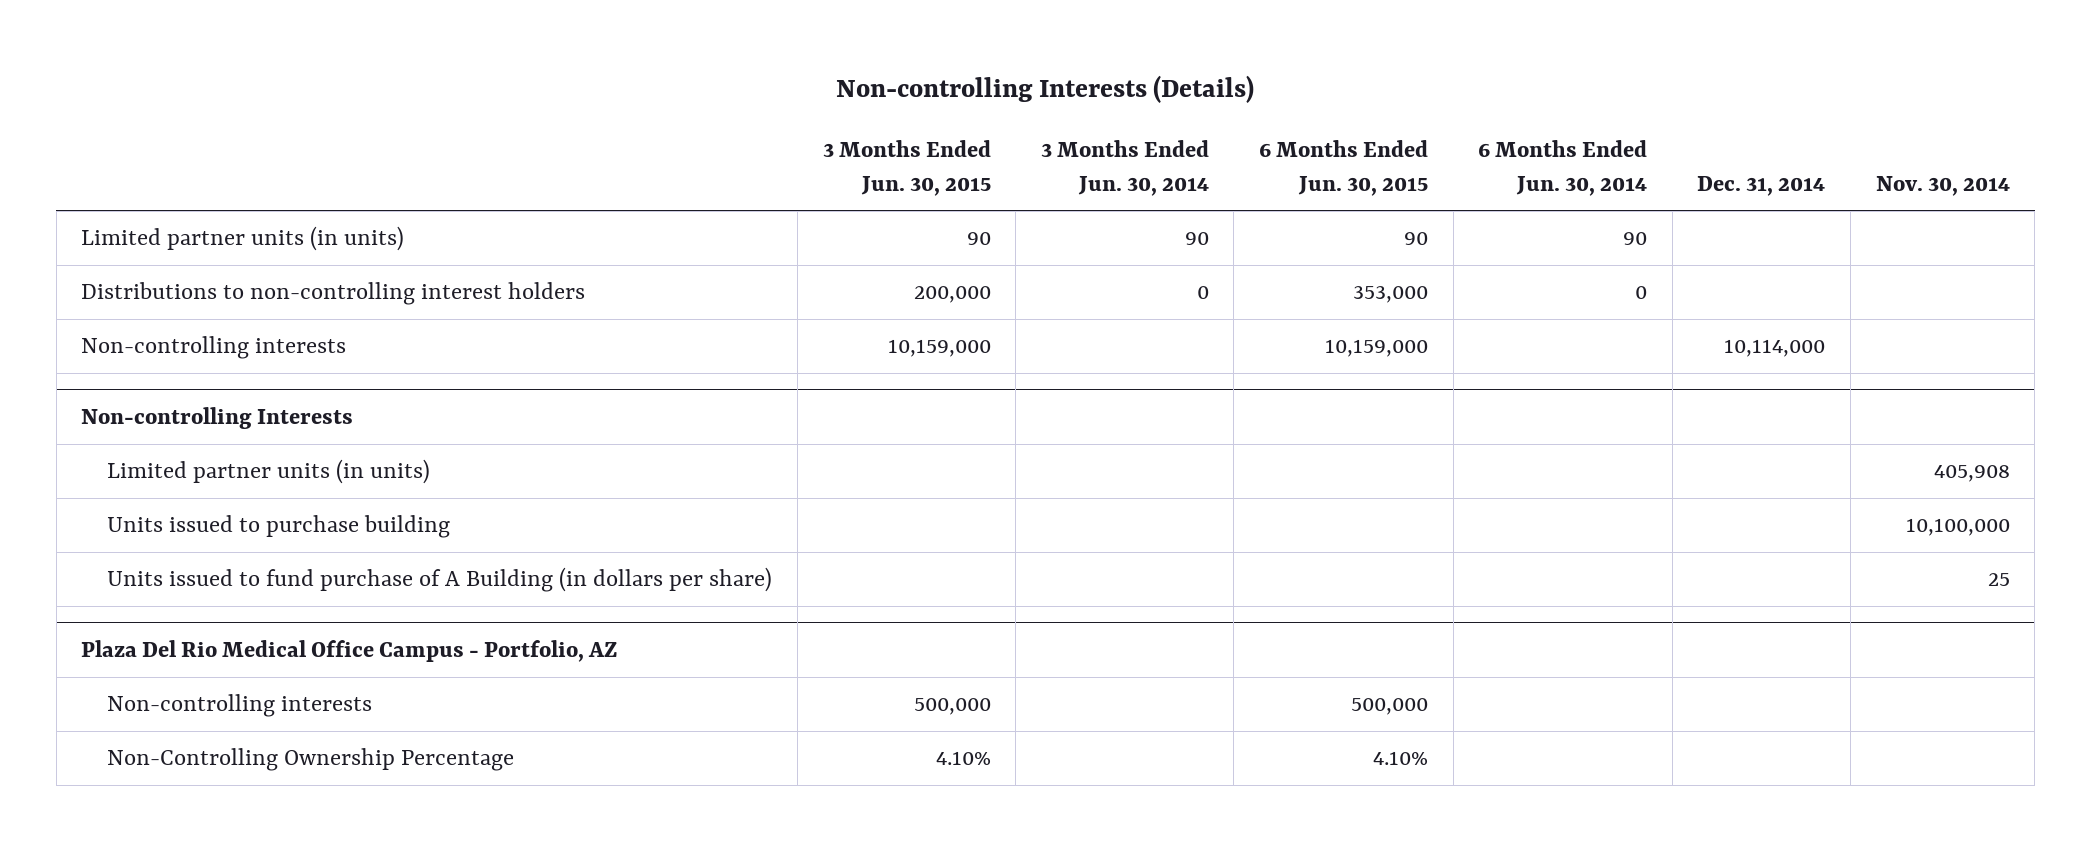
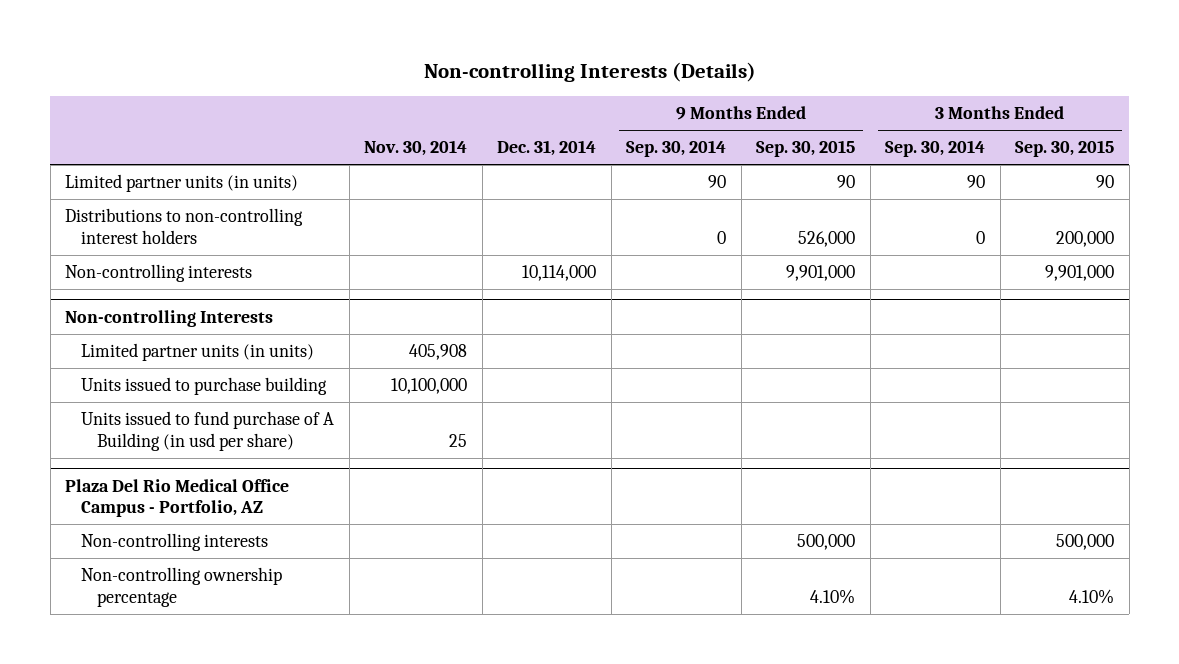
- | 3 Months Ended Jun. 30, 2015 | 3 Months Ended Jun. 30, 2014 | 6 Months Ended Jun. 30, 2015 | 6 Months Ended Jun. 30, 2014 | Dec. 31, 2014 | Nov. 30, 2014
+ | Nov. 30, 2014 | Dec. 31, 2014 | 9 Months Ended Sep. 30, 2014 | 9 Months Ended Sep. 30, 2015 | 3 Months Ended Sep. 30, 2014 | 3 Months Ended Sep. 30, 2015
@ Non-controlling Interests
- Units issued to fund purchase of A Building (in dollars per share) | | | | | | 25
+ Units issued to fund purchase of A Building (in usd per share) | 25 | | | | |
@ Plaza Del Rio Medical Office Campus - Portfolio, AZ
- Non-Controlling Ownership Percentage | 4.10% | | 4.10% | | |
+ Non-controlling ownership percentage | | | | 4.10% | | 4.10%

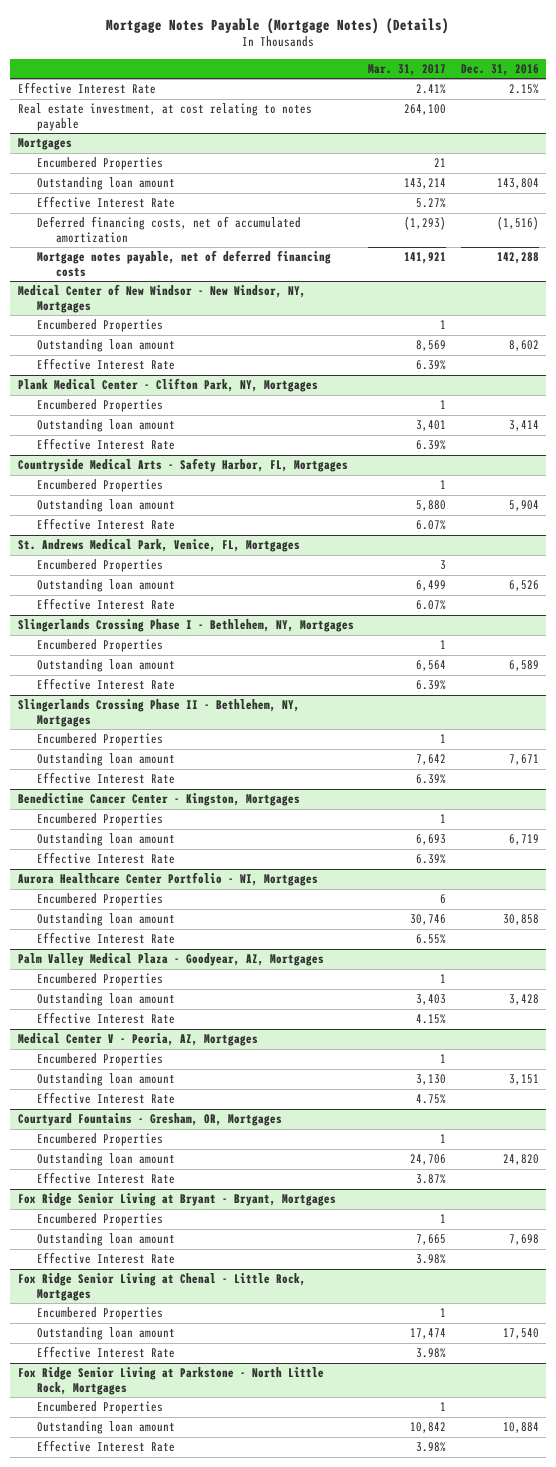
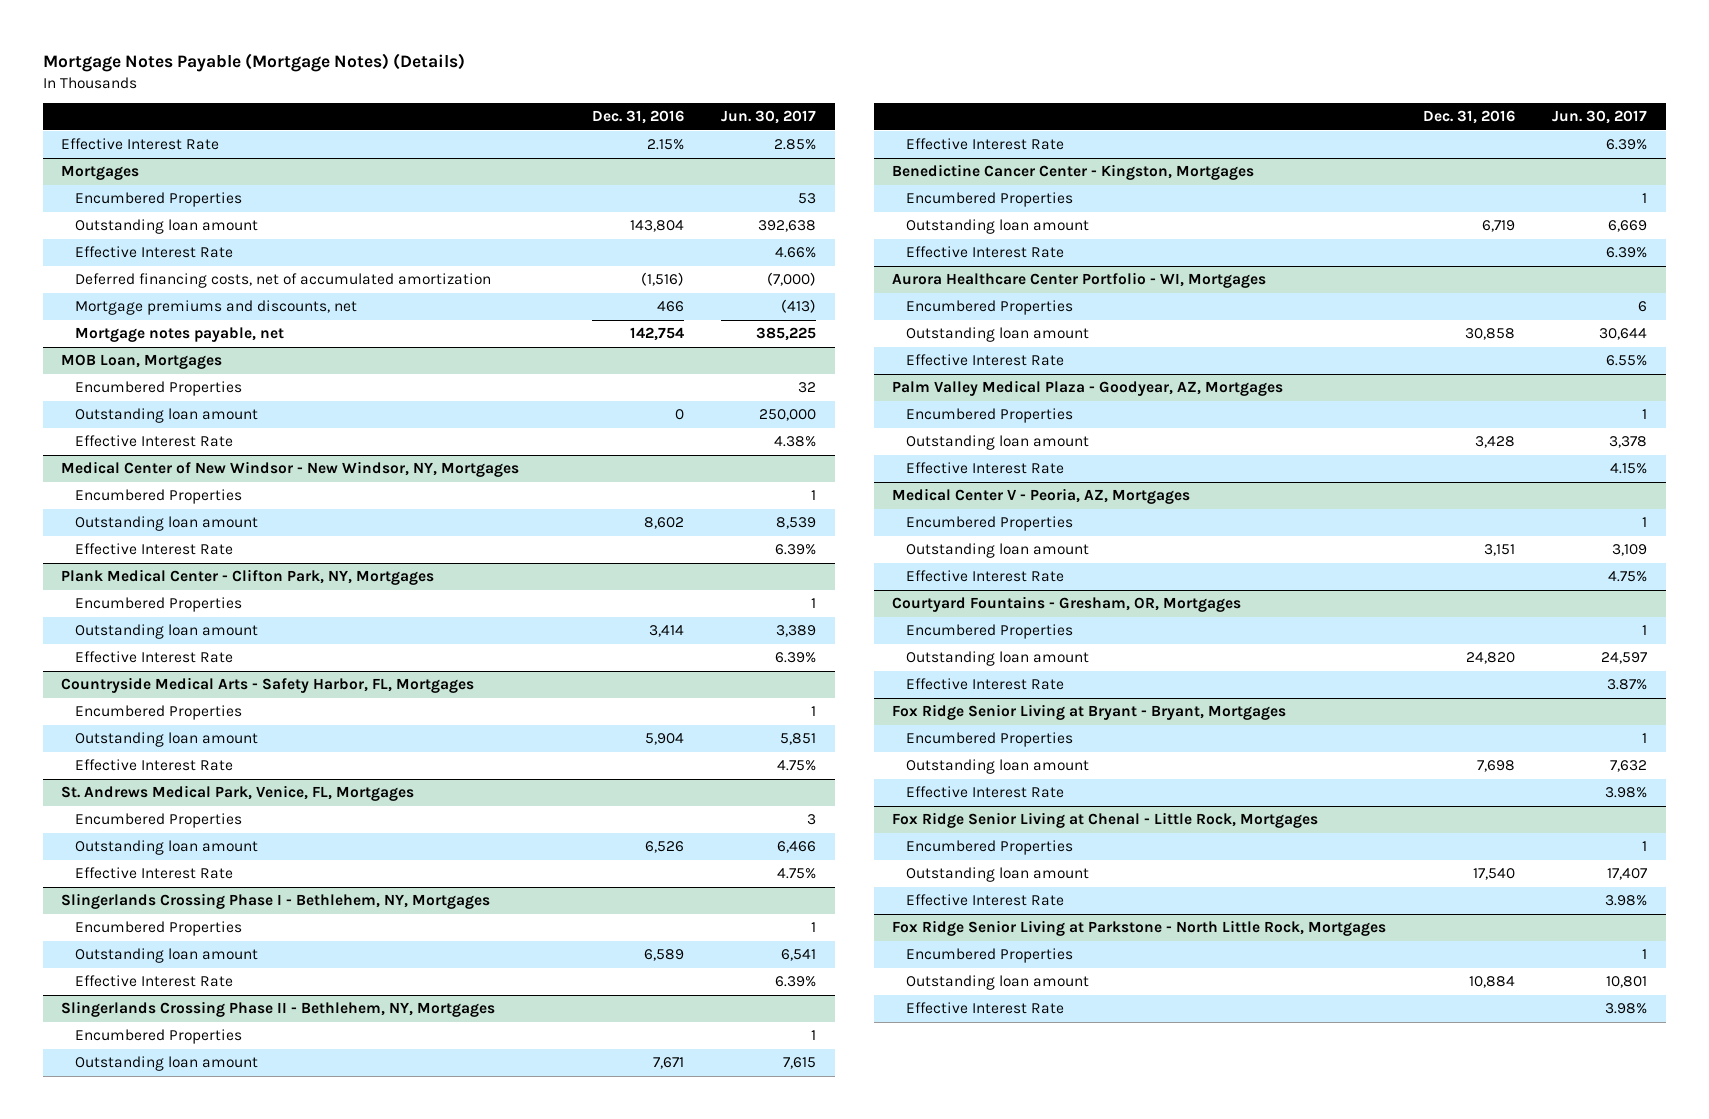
- | Mar. 31, 2017 | Dec. 31, 2016
+ | Dec. 31, 2016 | Jun. 30, 2017
- Real estate investment, at cost relating to notes payable | 264,100 |
@ Mortgages
- Mortgage notes payable, net of deferred financing costs | 141,921 | 142,288
+ Mortgage premiums and discounts, net | 466 | (413)
+ Mortgage notes payable, net | 142,754 | 385,225
+ MOB Loan, Mortgages
+ Encumbered Properties | | 32
+ Outstanding loan amount | 0 | 250,000
+ Effective Interest Rate | | 4.38%

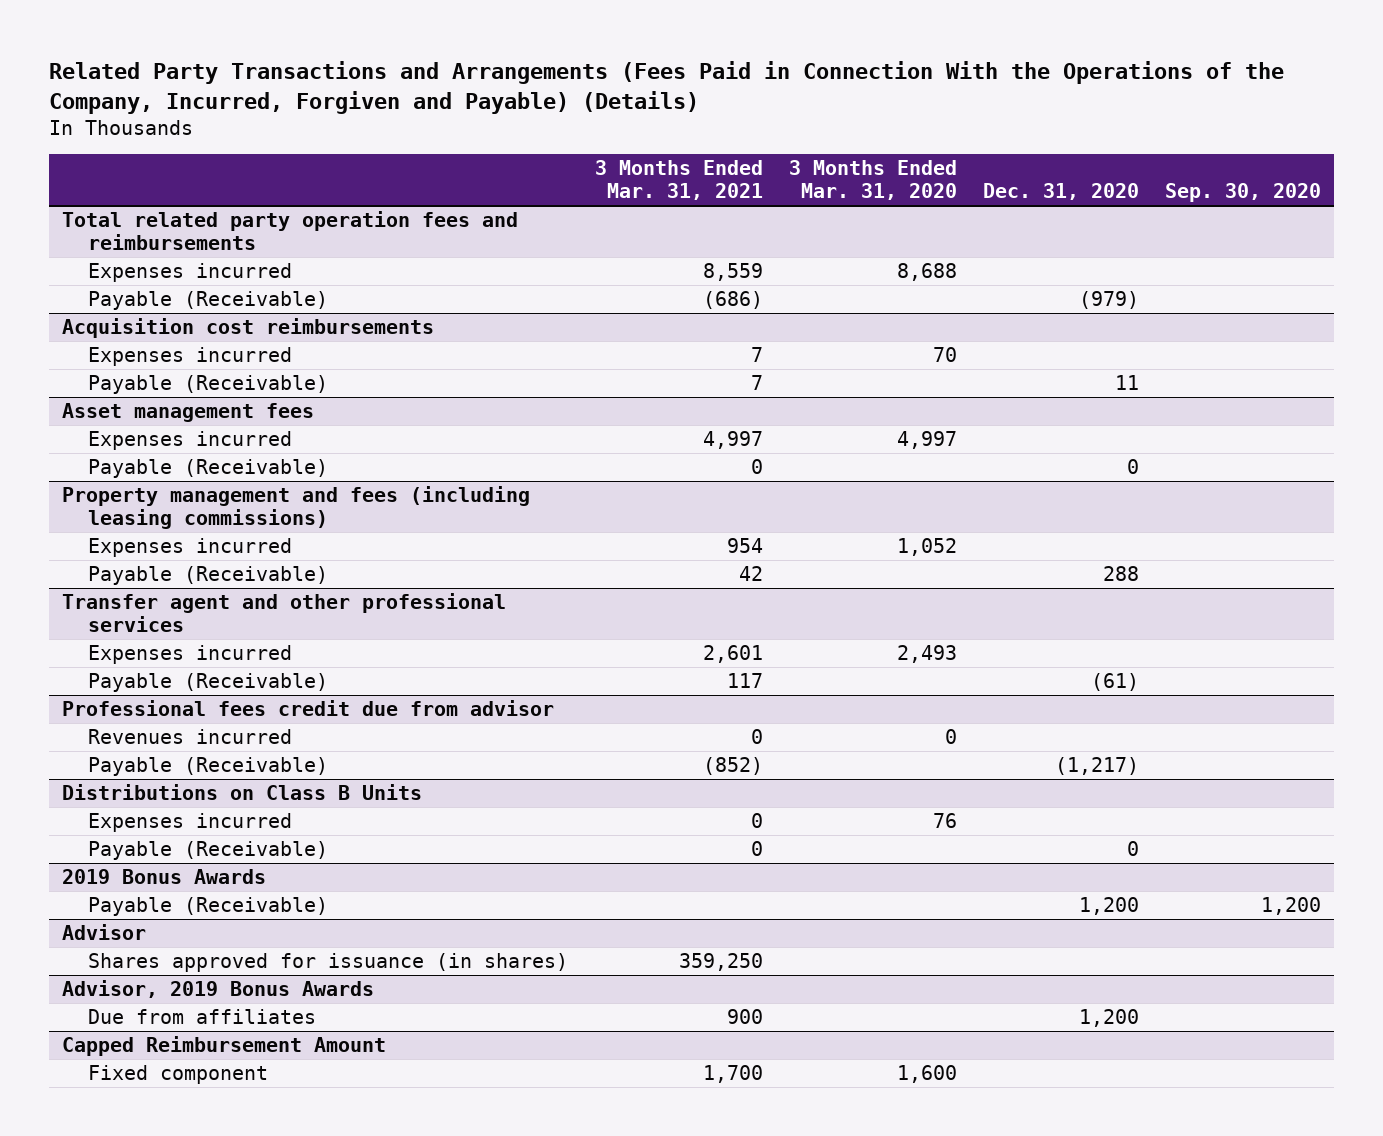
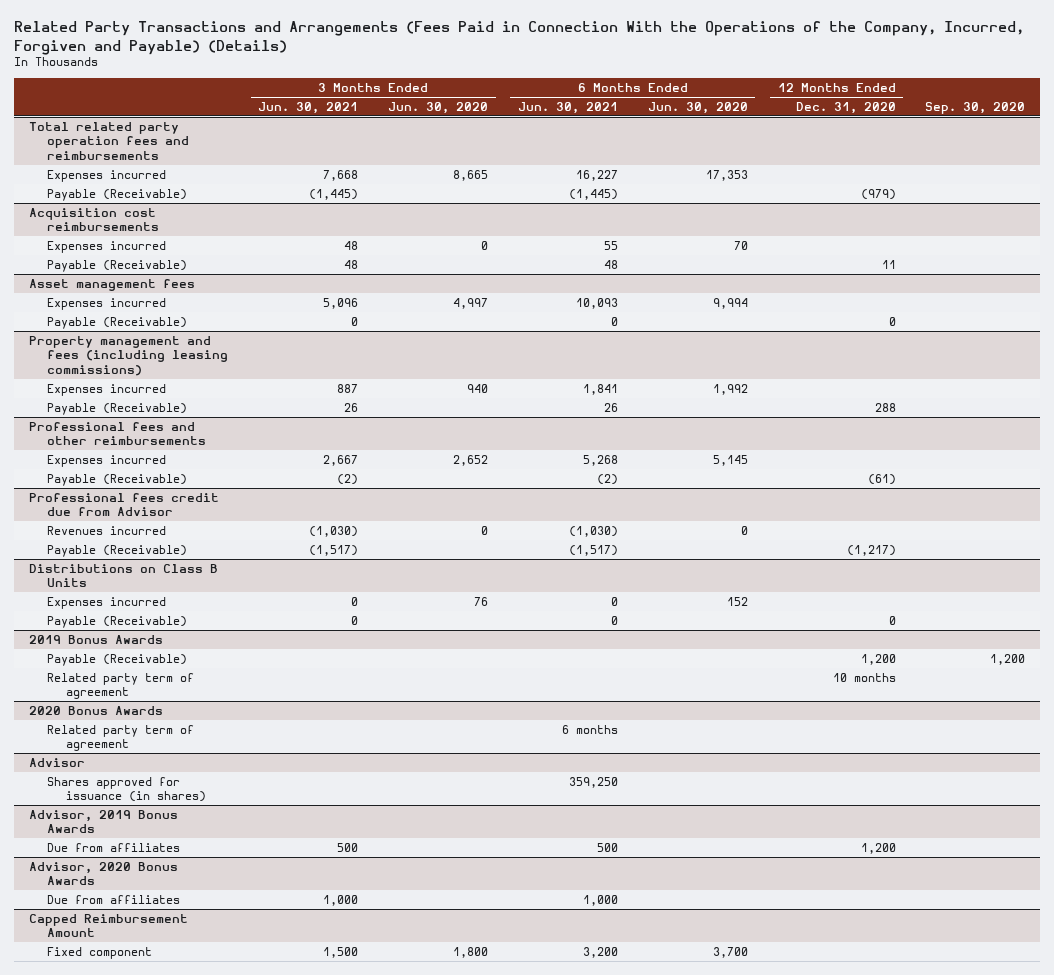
- | 3 Months Ended Mar. 31, 2021 | 3 Months Ended Mar. 31, 2020 | Dec. 31, 2020 | Sep. 30, 2020
+ | 3 Months Ended Jun. 30, 2021 | 3 Months Ended Jun. 30, 2020 | 6 Months Ended Jun. 30, 2021 | 6 Months Ended Jun. 30, 2020 | 12 Months Ended Dec. 31, 2020 | Sep. 30, 2020
- Transfer agent and other professional services
+ Professional fees and other reimbursements
- Professional fees credit due from advisor
+ Professional fees credit due from Advisor
@ 2019 Bonus Awards
+ Related party term of agreement | | | | | 10 months |
+ 2020 Bonus Awards
+ Related party term of agreement | | | 6 months | | |
+ Advisor, 2020 Bonus Awards
+ Due from affiliates | 1,000 | | 1,000 | | |

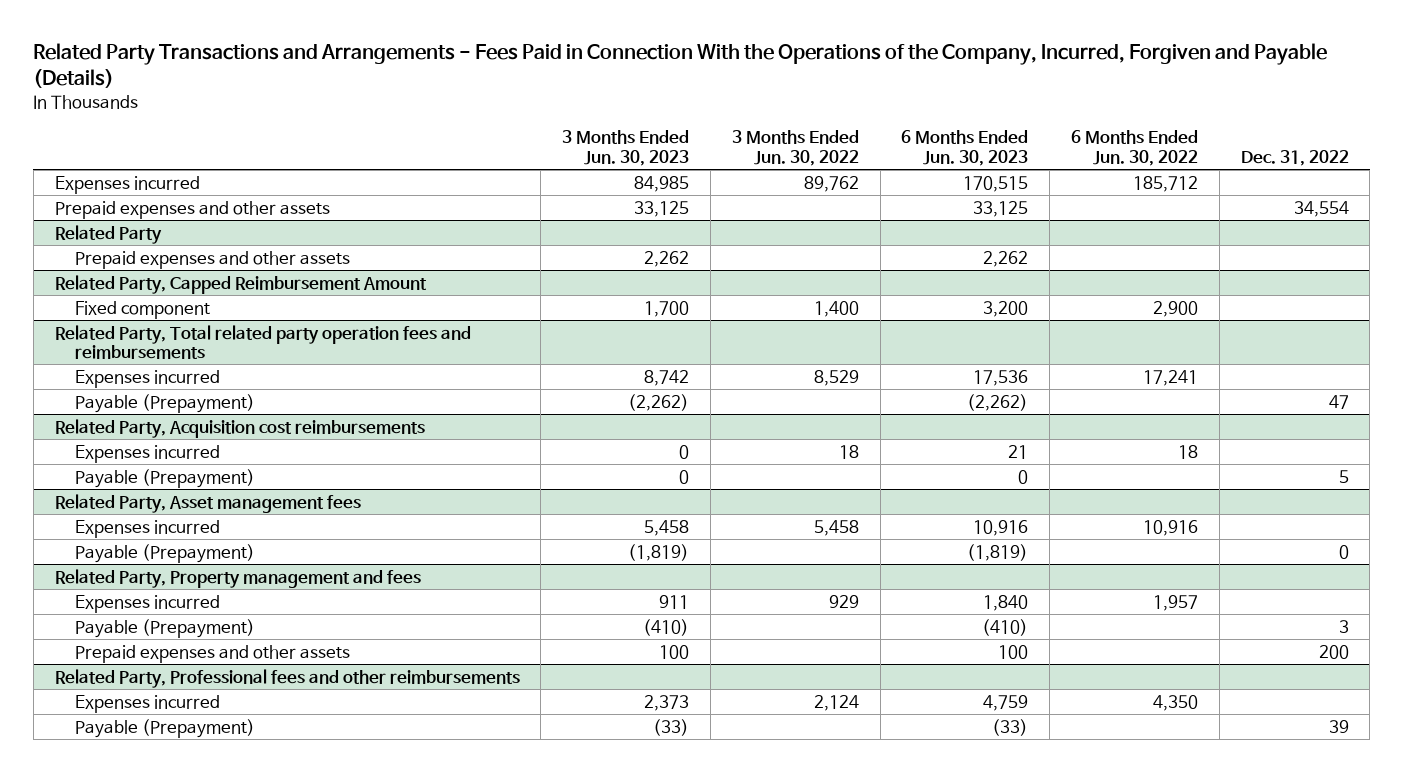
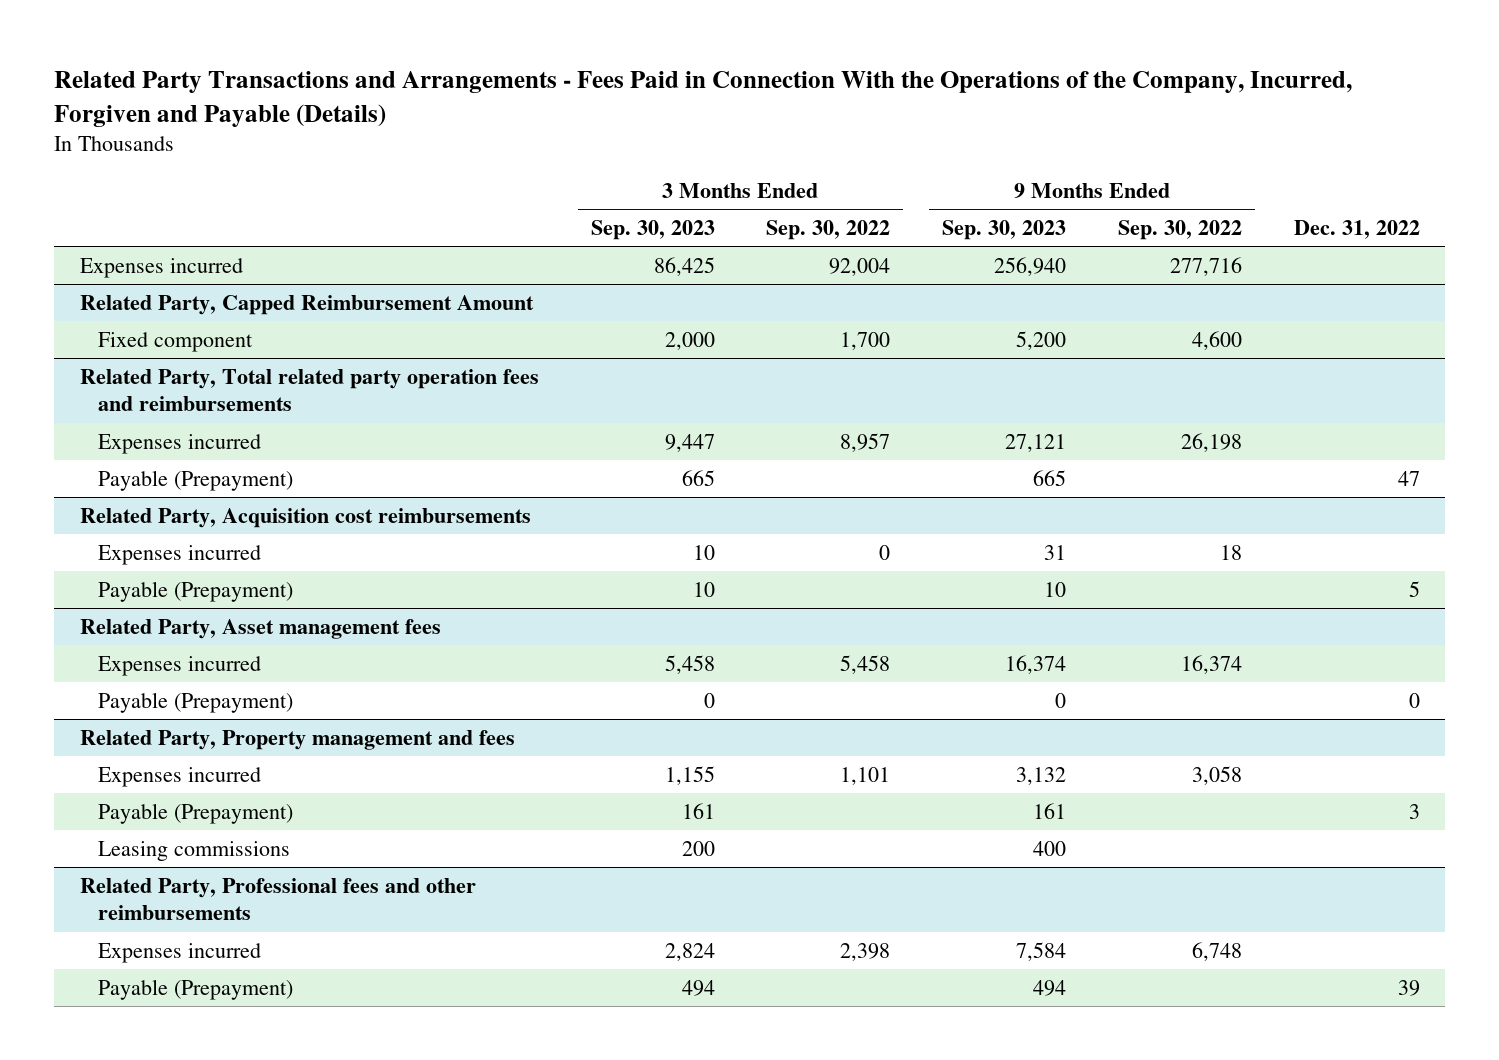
- | 3 Months Ended Jun. 30, 2023 | 3 Months Ended Jun. 30, 2022 | 6 Months Ended Jun. 30, 2023 | 6 Months Ended Jun. 30, 2022 | Dec. 31, 2022
+ | 3 Months Ended Sep. 30, 2023 | 3 Months Ended Sep. 30, 2022 | 9 Months Ended Sep. 30, 2023 | 9 Months Ended Sep. 30, 2022 | Dec. 31, 2022
- Prepaid expenses and other assets | 33,125 | | 33,125 | | 34,554
- Related Party
- Prepaid expenses and other assets | 2,262 | | 2,262 | |
@ Related Party, Property management and fees
- Prepaid expenses and other assets | 100 | | 100 | | 200
+ Leasing commissions | 200 | | 400 | |

